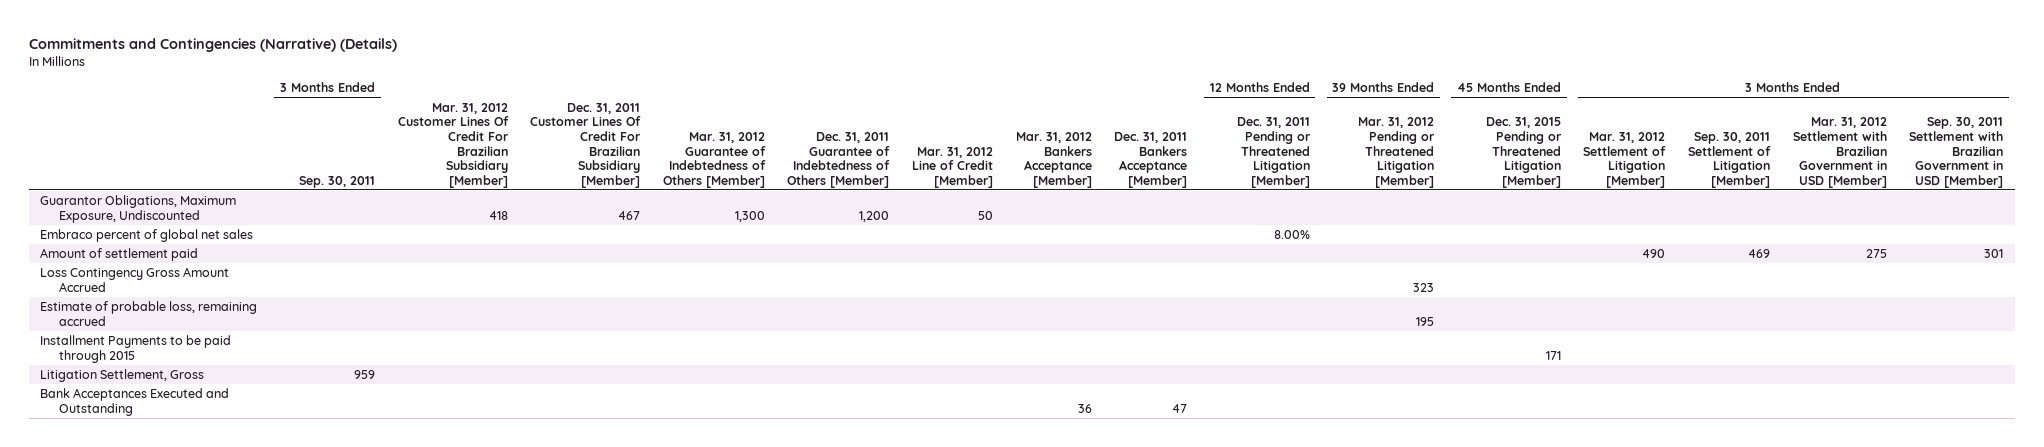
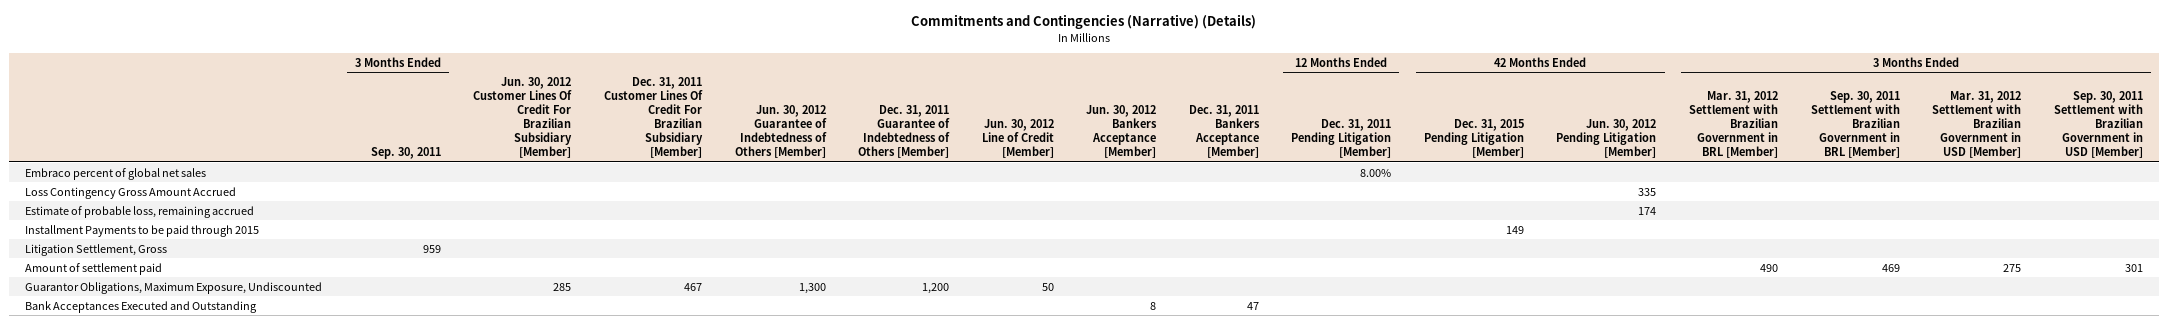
- | 3 Months Ended Sep. 30, 2011 | Mar. 31, 2012 Customer Lines Of Credit For Brazilian Subsidiary [Member] | Dec. 31, 2011 Customer Lines Of Credit For Brazilian Subsidiary [Member] | Mar. 31, 2012 Guarantee of Indebtedness of Others [Member] | Dec. 31, 2011 Guarantee of Indebtedness of Others [Member] | Mar. 31, 2012 Line of Credit [Member] | Mar. 31, 2012 Bankers Acceptance [Member] | Dec. 31, 2011 Bankers Acceptance [Member] | 12 Months Ended Dec. 31, 2011 Pending or Threatened Litigation [Member] | 39 Months Ended Mar. 31, 2012 Pending or Threatened Litigation [Member] | 45 Months Ended Dec. 31, 2015 Pending or Threatened Litigation [Member] | 3 Months Ended Mar. 31, 2012 Settlement of Litigation [Member] | 3 Months Ended Sep. 30, 2011 Settlement of Litigation [Member] | 3 Months Ended Mar. 31, 2012 Settlement with Brazilian Government in USD [Member] | 3 Months Ended Sep. 30, 2011 Settlement with Brazilian Government in USD [Member]
+ | 3 Months Ended Sep. 30, 2011 | Jun. 30, 2012 Customer Lines Of Credit For Brazilian Subsidiary [Member] | Dec. 31, 2011 Customer Lines Of Credit For Brazilian Subsidiary [Member] | Jun. 30, 2012 Guarantee of Indebtedness of Others [Member] | Dec. 31, 2011 Guarantee of Indebtedness of Others [Member] | Jun. 30, 2012 Line of Credit [Member] | Jun. 30, 2012 Bankers Acceptance [Member] | Dec. 31, 2011 Bankers Acceptance [Member] | 12 Months Ended Dec. 31, 2011 Pending Litigation [Member] | 42 Months Ended Dec. 31, 2015 Pending Litigation [Member] | 42 Months Ended Jun. 30, 2012 Pending Litigation [Member] | 3 Months Ended Mar. 31, 2012 Settlement with Brazilian Government in BRL [Member] | 3 Months Ended Sep. 30, 2011 Settlement with Brazilian Government in BRL [Member] | 3 Months Ended Mar. 31, 2012 Settlement with Brazilian Government in USD [Member] | 3 Months Ended Sep. 30, 2011 Settlement with Brazilian Government in USD [Member]
moved down: Amount of settlement paid | | | | | | | | | | | | 490 | 469 | 275 | 301
moved down: Guarantor Obligations, Maximum Exposure, Undiscounted | | 285 | 467 | 1,300 | 1,200 | 50 | | | | | | | | |

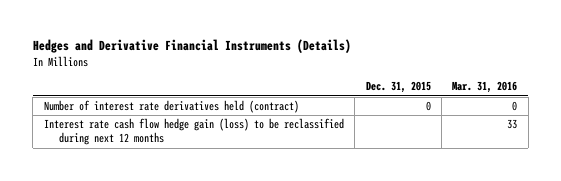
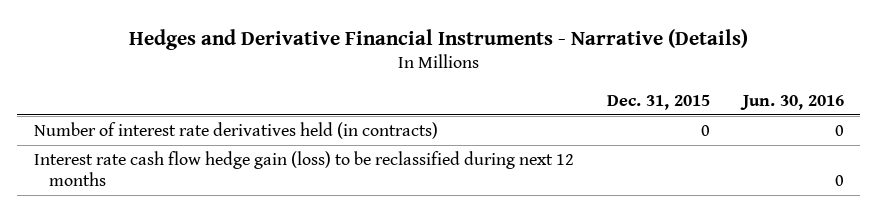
- Hedges and Derivative Financial Instruments (Details)
+ Hedges and Derivative Financial Instruments - Narrative (Details)
- | Dec. 31, 2015 | Mar. 31, 2016
+ | Dec. 31, 2015 | Jun. 30, 2016
- Number of interest rate derivatives held (contract) | 0 | 0
+ Number of interest rate derivatives held (in contracts) | 0 | 0

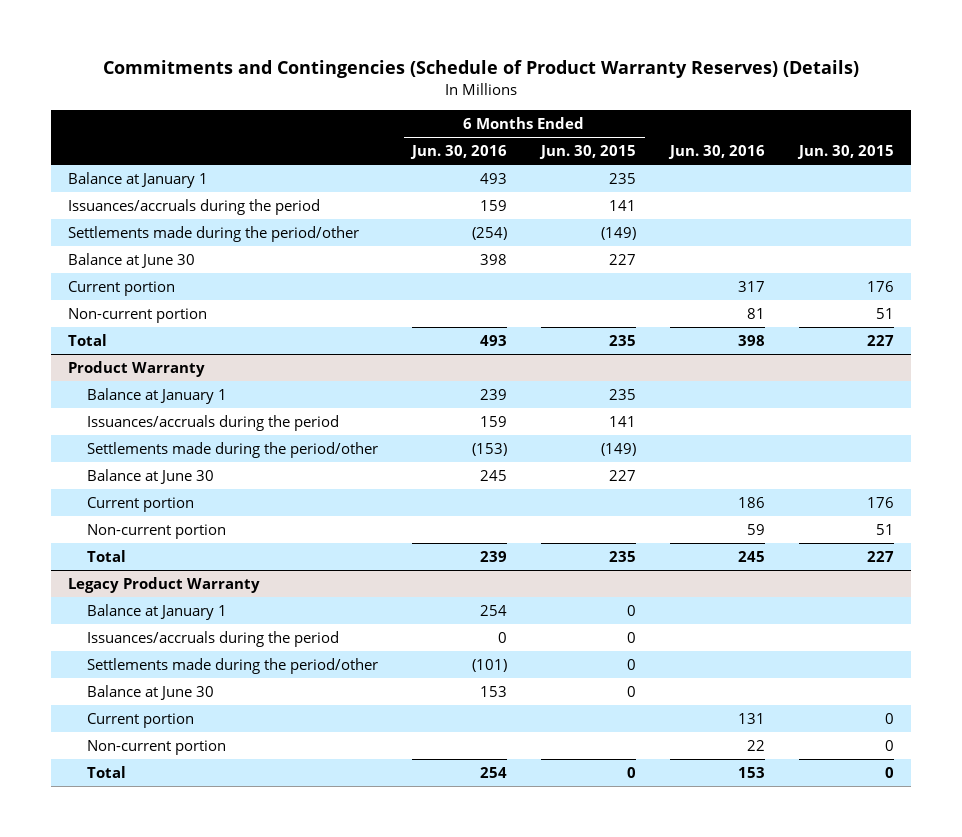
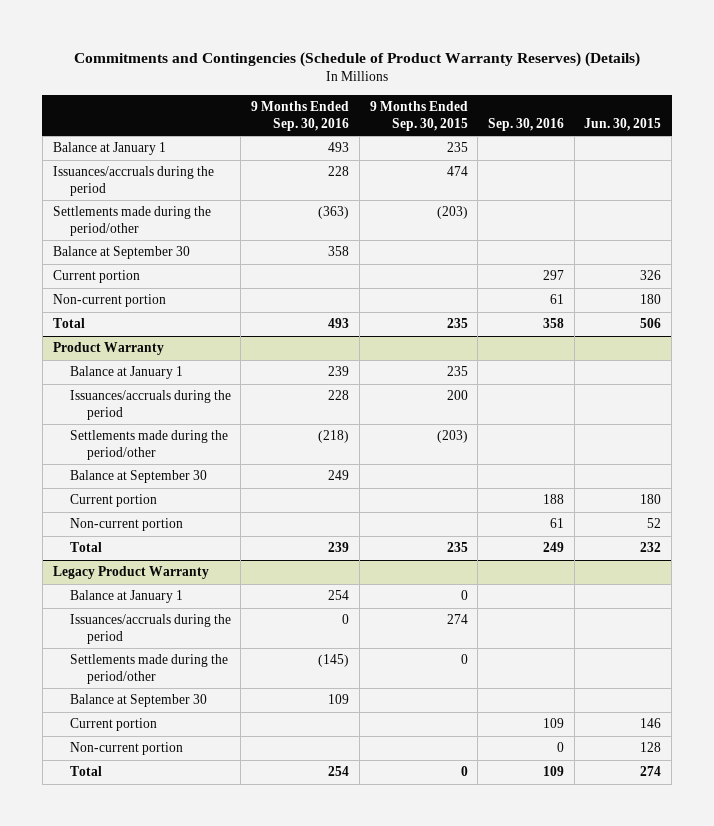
- | 6 Months Ended Jun. 30, 2016 | 6 Months Ended Jun. 30, 2015 | Jun. 30, 2016 | Jun. 30, 2015
+ | 9 Months Ended Sep. 30, 2016 | 9 Months Ended Sep. 30, 2015 | Sep. 30, 2016 | Jun. 30, 2015
- Balance at June 30 | 398 | 227 | |
- Current portion | | | 317 | 176
- Non-current portion | | | 81 | 51
- Total | 493 | 235 | 398 | 227
+ Balance at September 30 | 358 | | |
+ Current portion | | | 297 | 326
+ Non-current portion | | | 61 | 180
+ Total | 493 | 235 | 358 | 506
@ Product Warranty
- Balance at June 30 | 245 | 227 | |
- Current portion | | | 186 | 176
- Non-current portion | | | 59 | 51
- Total | 239 | 235 | 245 | 227
+ Balance at September 30 | 249 | | |
+ Current portion | | | 188 | 180
+ Non-current portion | | | 61 | 52
+ Total | 239 | 235 | 249 | 232
@ Legacy Product Warranty
- Balance at June 30 | 153 | 0 | |
- Current portion | | | 131 | 0
- Non-current portion | | | 22 | 0
- Total | 254 | 0 | 153 | 0
+ Balance at September 30 | 109 | | |
+ Current portion | | | 109 | 146
+ Non-current portion | | | 0 | 128
+ Total | 254 | 0 | 109 | 274

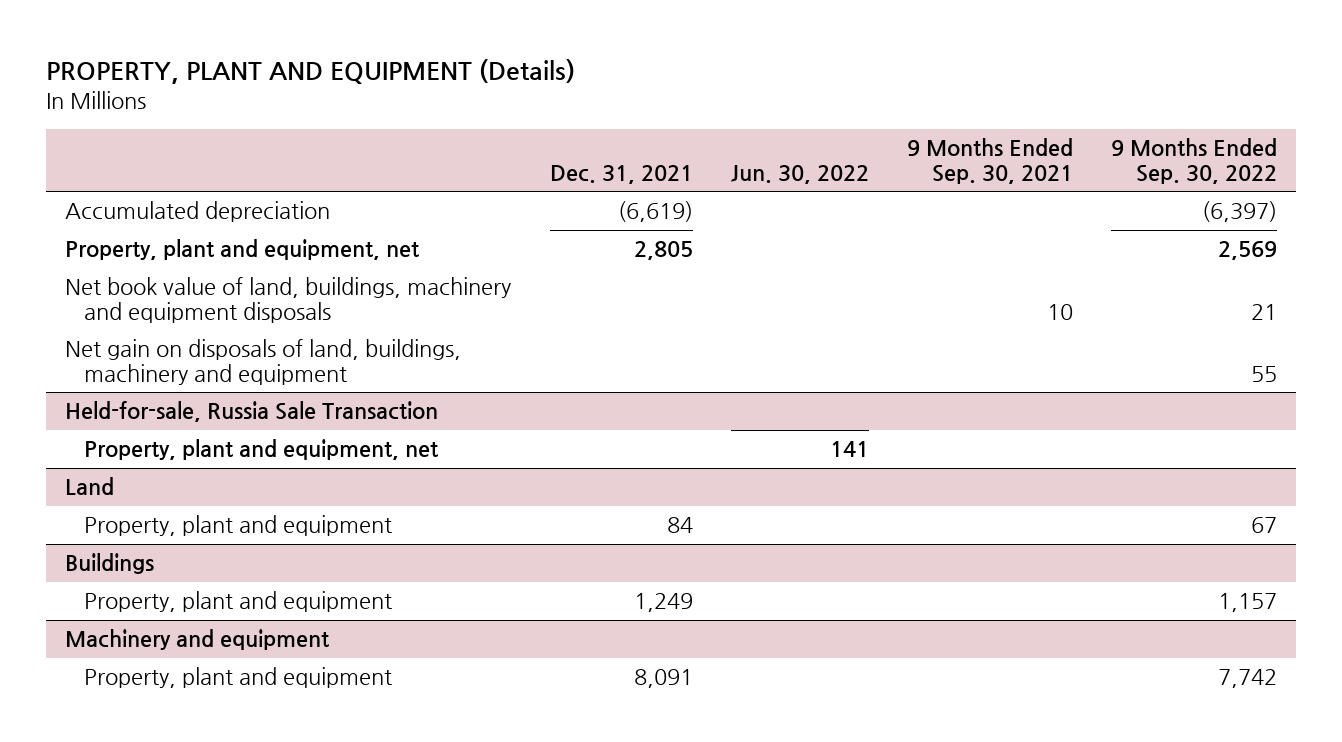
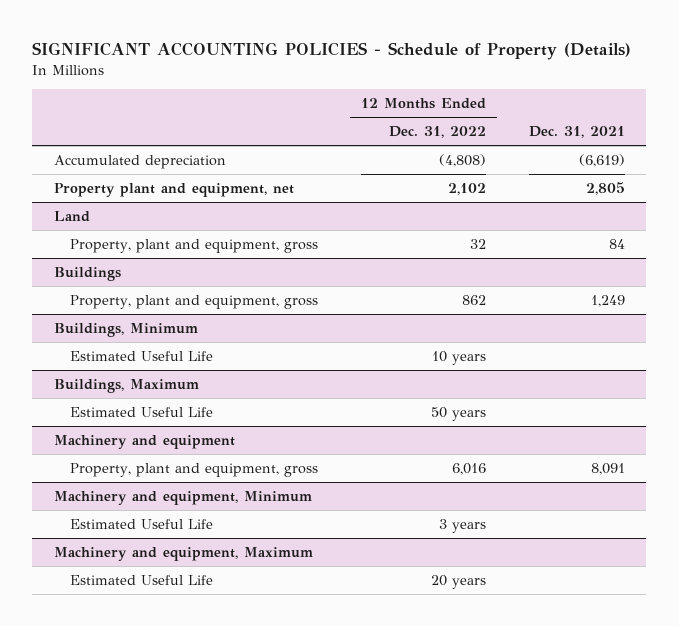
- PROPERTY, PLANT AND EQUIPMENT (Details)
+ SIGNIFICANT ACCOUNTING POLICIES - Schedule of Property (Details)
- | Dec. 31, 2021 | Jun. 30, 2022 | 9 Months Ended Sep. 30, 2021 | 9 Months Ended Sep. 30, 2022
+ | 12 Months Ended Dec. 31, 2022 | Dec. 31, 2021
- Property, plant and equipment, net | 2,805 | | | 2,569
- Net book value of land, buildings, machinery and equipment disposals | | | 10 | 21
- Net gain on disposals of land, buildings, machinery and equipment | | | | 55
- Held-for-sale, Russia Sale Transaction
- Property, plant and equipment, net | | 141 | |
+ Property plant and equipment, net | 2,102 | 2,805
@ Land
- Property, plant and equipment | 84 | | | 67
+ Property, plant and equipment, gross | 32 | 84
@ Buildings
- Property, plant and equipment | 1,249 | | | 1,157
+ Property, plant and equipment, gross | 862 | 1,249
+ Buildings, Minimum
+ Estimated Useful Life | 10 years |
+ Buildings, Maximum
+ Estimated Useful Life | 50 years |
@ Machinery and equipment
- Property, plant and equipment | 8,091 | | | 7,742
+ Property, plant and equipment, gross | 6,016 | 8,091
+ Machinery and equipment, Minimum
+ Estimated Useful Life | 3 years |
+ Machinery and equipment, Maximum
+ Estimated Useful Life | 20 years |

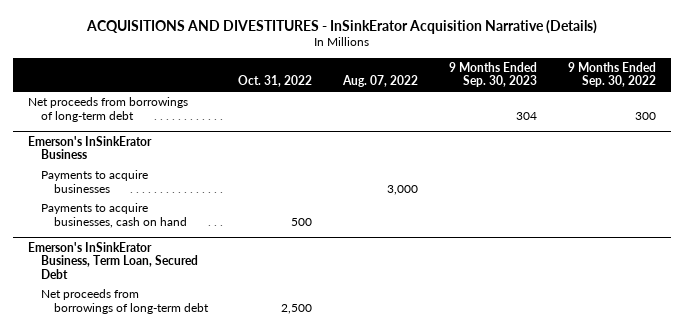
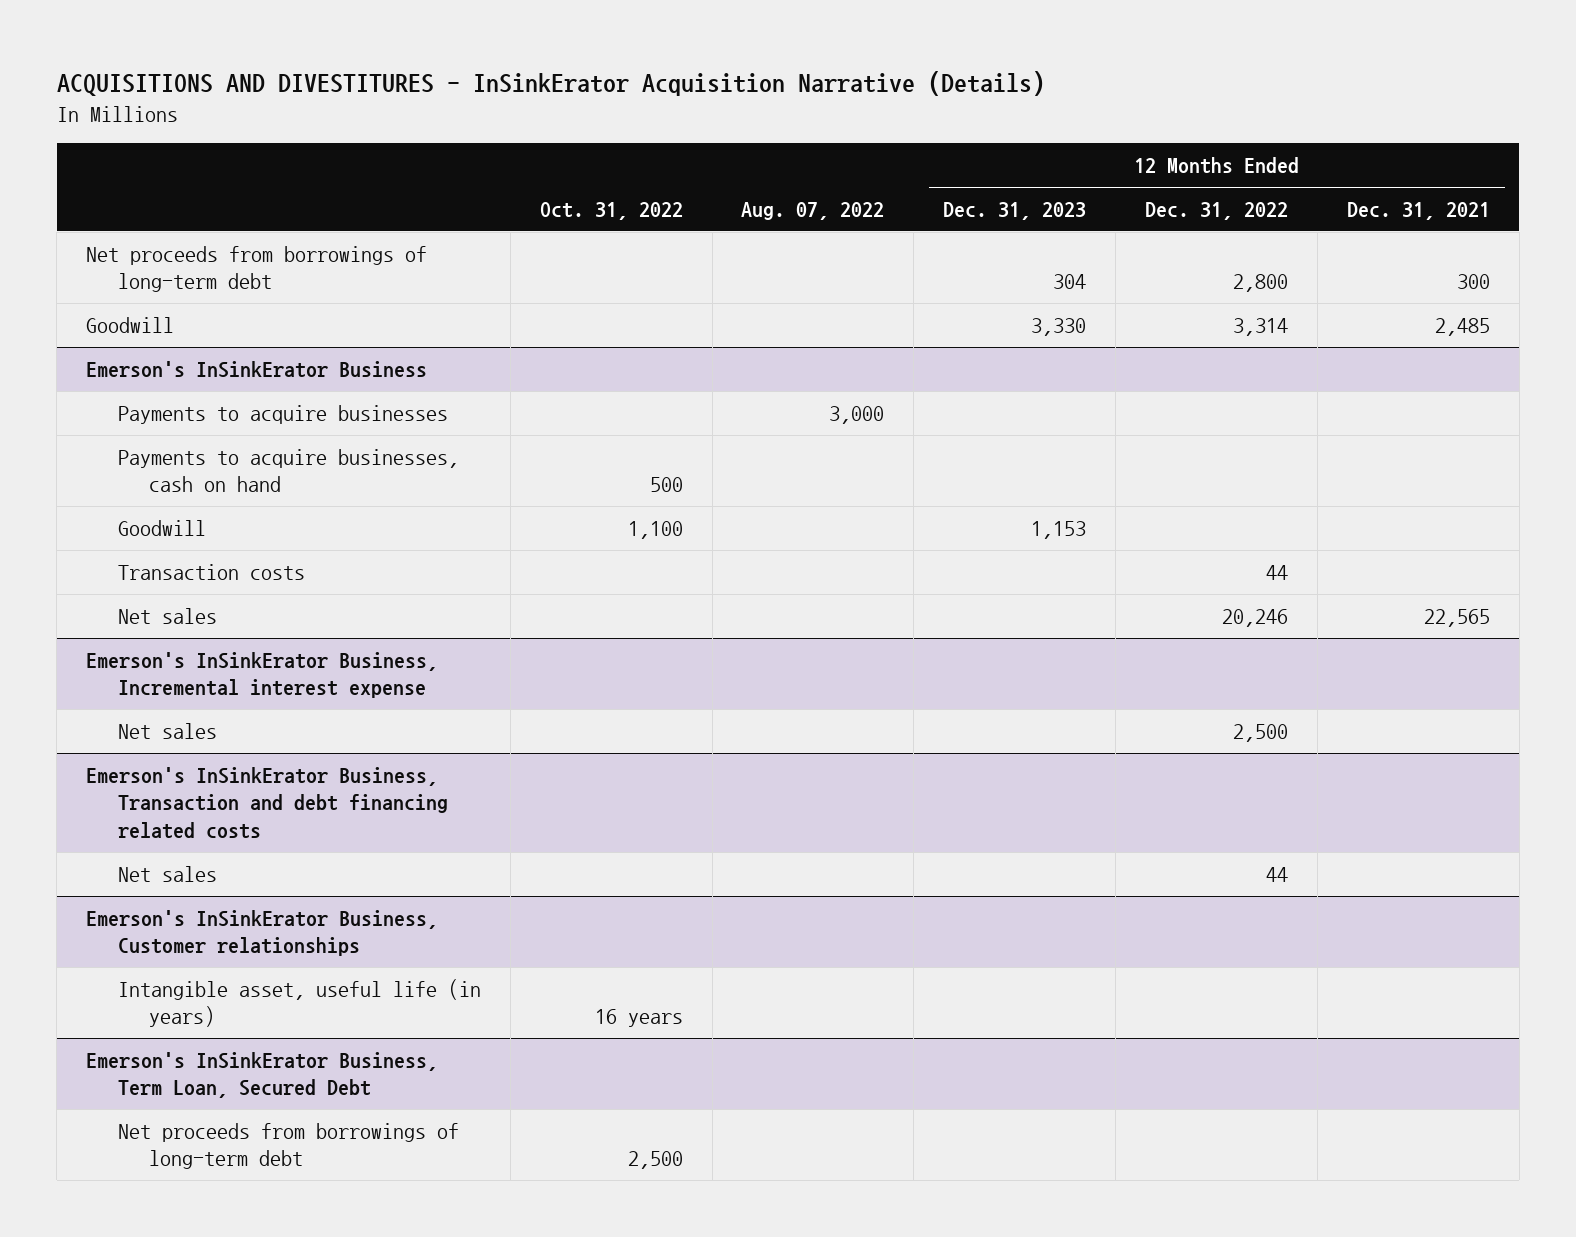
- | Oct. 31, 2022 | Aug. 07, 2022 | 9 Months Ended Sep. 30, 2023 | 9 Months Ended Sep. 30, 2022
+ | Oct. 31, 2022 | Aug. 07, 2022 | 12 Months Ended Dec. 31, 2023 | 12 Months Ended Dec. 31, 2022 | 12 Months Ended Dec. 31, 2021
+ Goodwill | | | 3,330 | 3,314 | 2,485
@ Emerson's InSinkErator Business
+ Goodwill | 1,100 | | 1,153 | |
+ Transaction costs | | | | 44 |
+ Net sales | | | | 20,246 | 22,565
+ Emerson's InSinkErator Business, Incremental interest expense
+ Net sales | | | | 2,500 |
+ Emerson's InSinkErator Business, Transaction and debt financing related costs
+ Net sales | | | | 44 |
+ Emerson's InSinkErator Business, Customer relationships
+ Intangible asset, useful life (in years) | 16 years | | | |

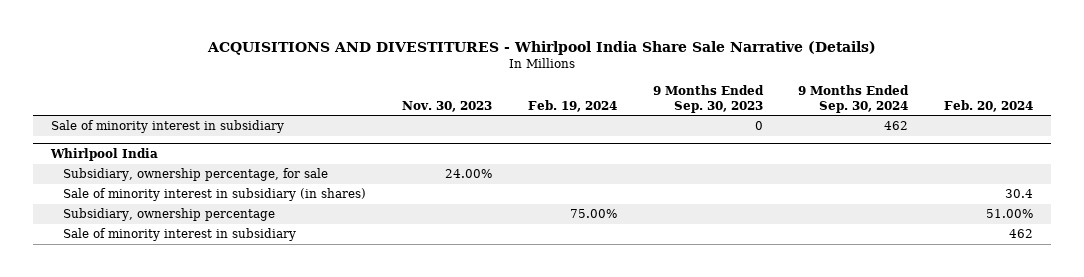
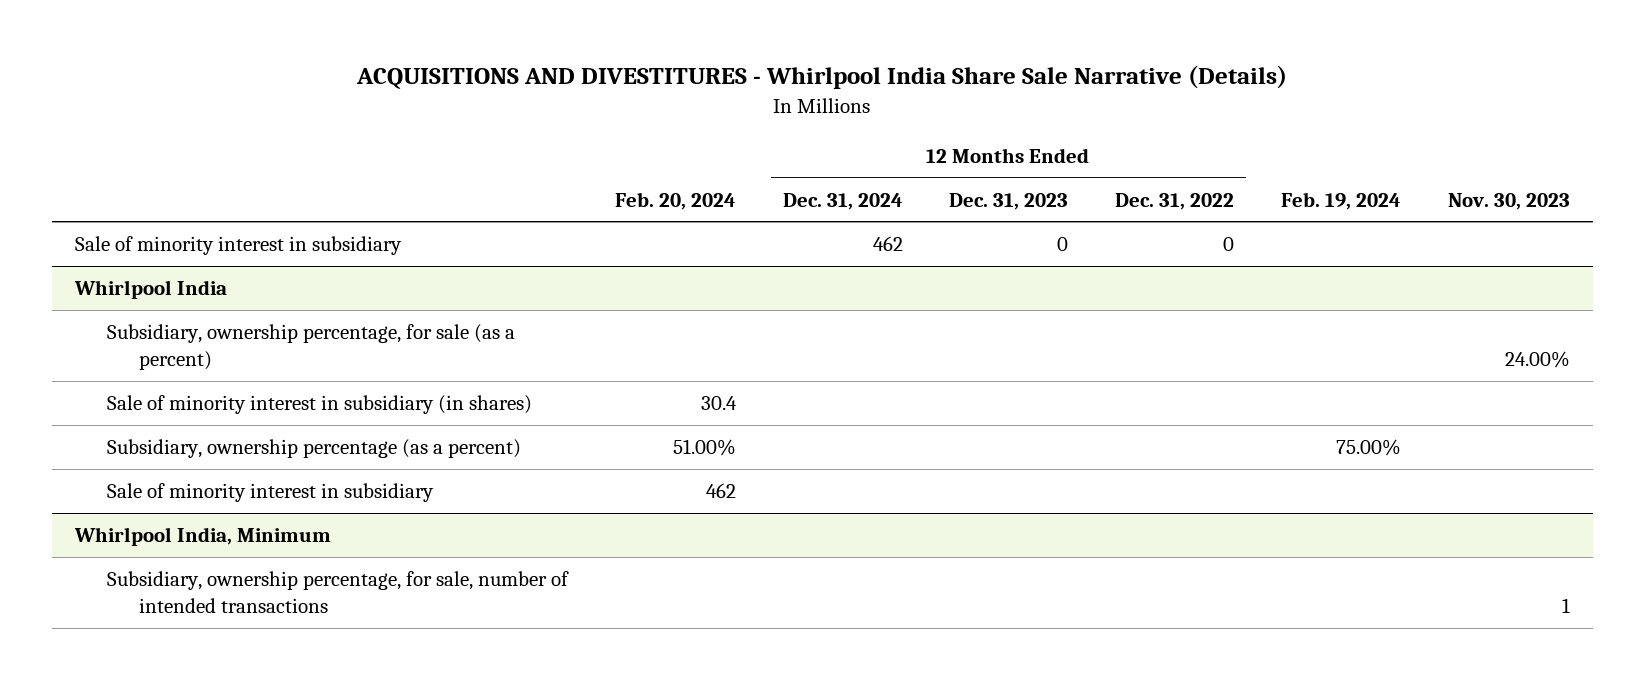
- | Nov. 30, 2023 | Feb. 19, 2024 | 9 Months Ended Sep. 30, 2023 | 9 Months Ended Sep. 30, 2024 | Feb. 20, 2024
+ | Feb. 20, 2024 | 12 Months Ended Dec. 31, 2024 | 12 Months Ended Dec. 31, 2023 | 12 Months Ended Dec. 31, 2022 | Feb. 19, 2024 | Nov. 30, 2023
@ Whirlpool India
- Subsidiary, ownership percentage, for sale | 24.00% | | | |
+ Subsidiary, ownership percentage, for sale (as a percent) | | | | | | 24.00%
- Subsidiary, ownership percentage | | 75.00% | | | 51.00%
+ Subsidiary, ownership percentage (as a percent) | 51.00% | | | | 75.00% |
+ Whirlpool India, Minimum
+ Subsidiary, ownership percentage, for sale, number of intended transactions | | | | | | 1

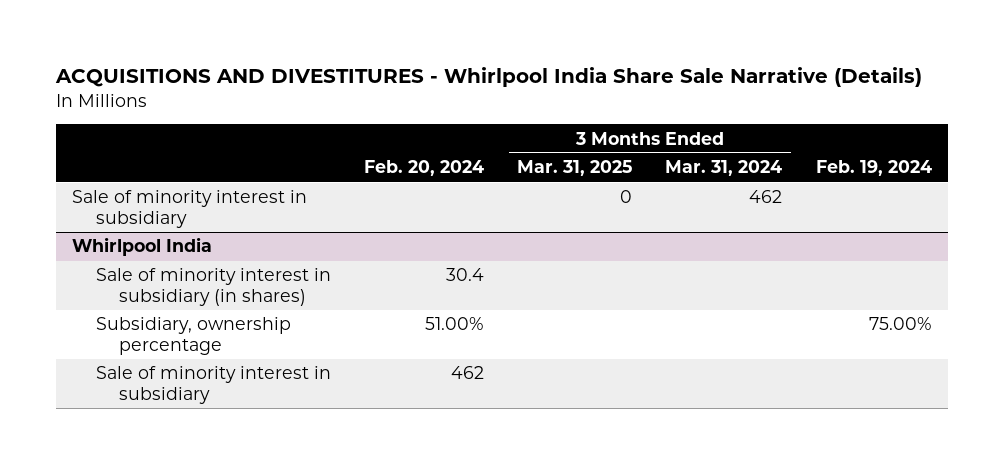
- | Feb. 20, 2024 | 12 Months Ended Dec. 31, 2024 | 12 Months Ended Dec. 31, 2023 | 12 Months Ended Dec. 31, 2022 | Feb. 19, 2024 | Nov. 30, 2023
+ | Feb. 20, 2024 | 3 Months Ended Mar. 31, 2025 | 3 Months Ended Mar. 31, 2024 | Feb. 19, 2024
@ Whirlpool India
- Subsidiary, ownership percentage, for sale (as a percent) | | | | | | 24.00%
- Subsidiary, ownership percentage (as a percent) | 51.00% | | | | 75.00% |
+ Subsidiary, ownership percentage | 51.00% | | | 75.00%
- Whirlpool India, Minimum
- Subsidiary, ownership percentage, for sale, number of intended transactions | | | | | | 1

